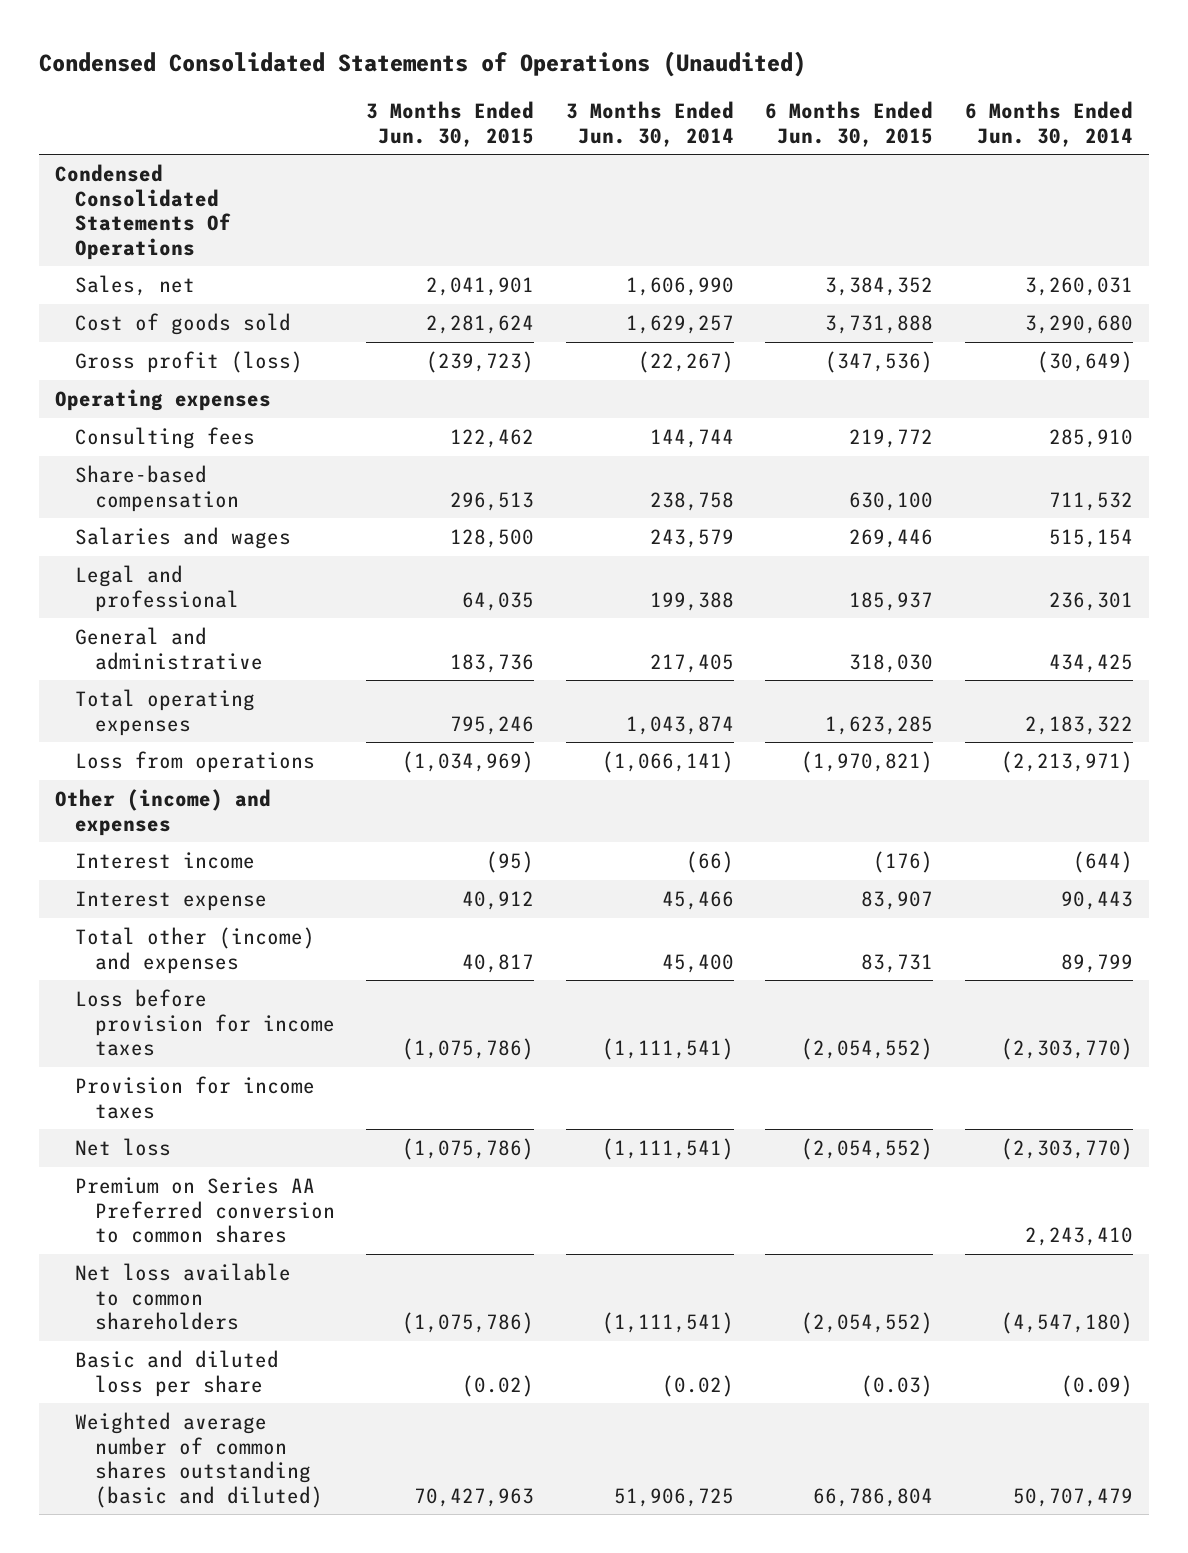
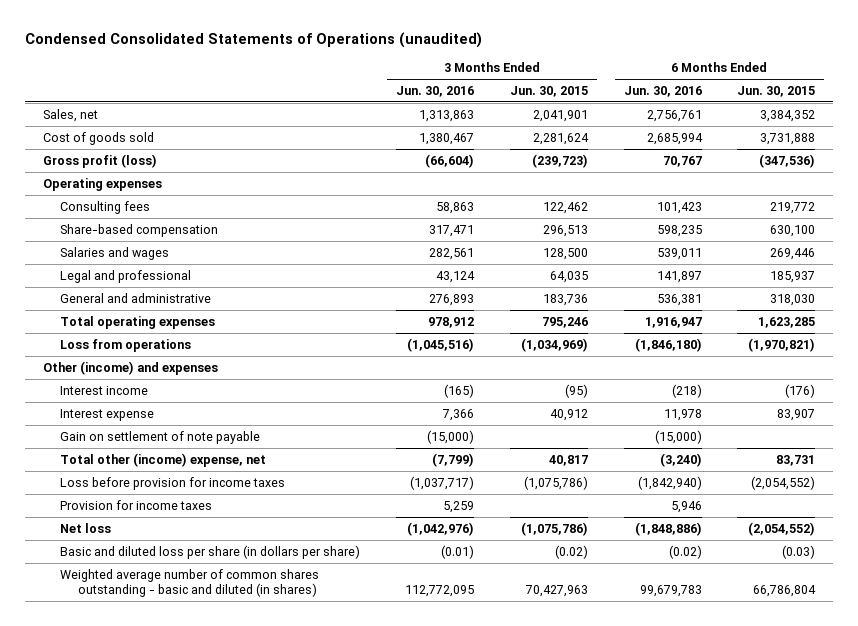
- Condensed Consolidated Statements of Operations (Unaudited)
+ Condensed Consolidated Statements of Operations (unaudited)
- | 3 Months Ended Jun. 30, 2015 | 3 Months Ended Jun. 30, 2014 | 6 Months Ended Jun. 30, 2015 | 6 Months Ended Jun. 30, 2014
+ | 3 Months Ended Jun. 30, 2016 | 3 Months Ended Jun. 30, 2015 | 6 Months Ended Jun. 30, 2016 | 6 Months Ended Jun. 30, 2015
- Condensed Consolidated Statements Of Operations
- Total other (income) and expenses | 40,817 | 45,400 | 83,731 | 89,799
+ Gain on settlement of note payable | (15,000) | | (15,000) |
+ Total other (income) expense, net | (7,799) | 40,817 | (3,240) | 83,731
- Premium on Series AA Preferred conversion to common shares | | | | 2,243,410
- Net loss available to common shareholders | (1,075,786) | (1,111,541) | (2,054,552) | (4,547,180)
- Basic and diluted loss per share | (0.02) | (0.02) | (0.03) | (0.09)
- Weighted average number of common shares outstanding (basic and diluted) | 70,427,963 | 51,906,725 | 66,786,804 | 50,707,479
+ Basic and diluted loss per share (in dollars per share) | (0.01) | (0.02) | (0.02) | (0.03)
+ Weighted average number of common shares outstanding - basic and diluted (in shares) | 112,772,095 | 70,427,963 | 99,679,783 | 66,786,804

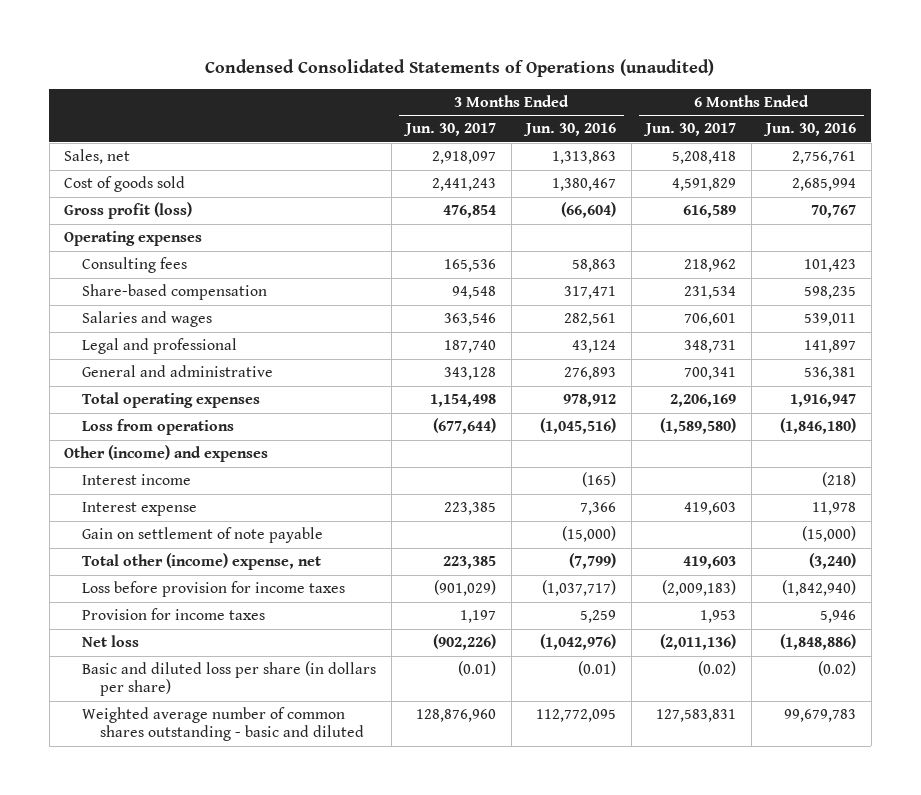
- | 3 Months Ended Jun. 30, 2016 | 3 Months Ended Jun. 30, 2015 | 6 Months Ended Jun. 30, 2016 | 6 Months Ended Jun. 30, 2015
+ | 3 Months Ended Jun. 30, 2017 | 3 Months Ended Jun. 30, 2016 | 6 Months Ended Jun. 30, 2017 | 6 Months Ended Jun. 30, 2016
- Weighted average number of common shares outstanding - basic and diluted (in shares) | 112,772,095 | 70,427,963 | 99,679,783 | 66,786,804
+ Weighted average number of common shares outstanding - basic and diluted | 128,876,960 | 112,772,095 | 127,583,831 | 99,679,783

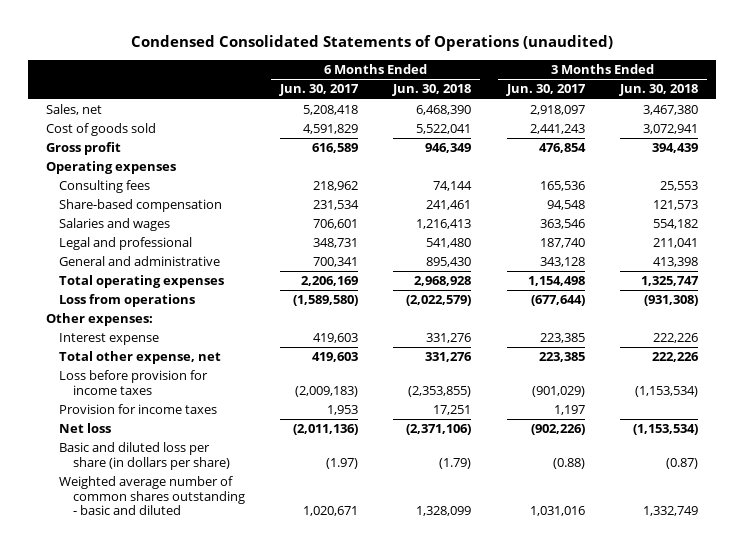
- | 3 Months Ended Jun. 30, 2017 | 3 Months Ended Jun. 30, 2016 | 6 Months Ended Jun. 30, 2017 | 6 Months Ended Jun. 30, 2016
+ | 6 Months Ended Jun. 30, 2017 | 6 Months Ended Jun. 30, 2018 | 3 Months Ended Jun. 30, 2017 | 3 Months Ended Jun. 30, 2018
- Gross profit (loss) | 476,854 | (66,604) | 616,589 | 70,767
+ Gross profit | 616,589 | 946,349 | 476,854 | 394,439
- Other (income) and expenses
- Interest income | | (165) | | (218)
+ Other expenses:
- Gain on settlement of note payable | | (15,000) | | (15,000)
- Total other (income) expense, net | 223,385 | (7,799) | 419,603 | (3,240)
+ Total other expense, net | 419,603 | 331,276 | 223,385 | 222,226
- Basic and diluted loss per share (in dollars per share) | (0.01) | (0.01) | (0.02) | (0.02)
- Weighted average number of common shares outstanding - basic and diluted | 128,876,960 | 112,772,095 | 127,583,831 | 99,679,783
+ Basic and diluted loss per share (in dollars per share) | (1.97) | (1.79) | (0.88) | (0.87)
+ Weighted average number of common shares outstanding - basic and diluted | 1,020,671 | 1,328,099 | 1,031,016 | 1,332,749

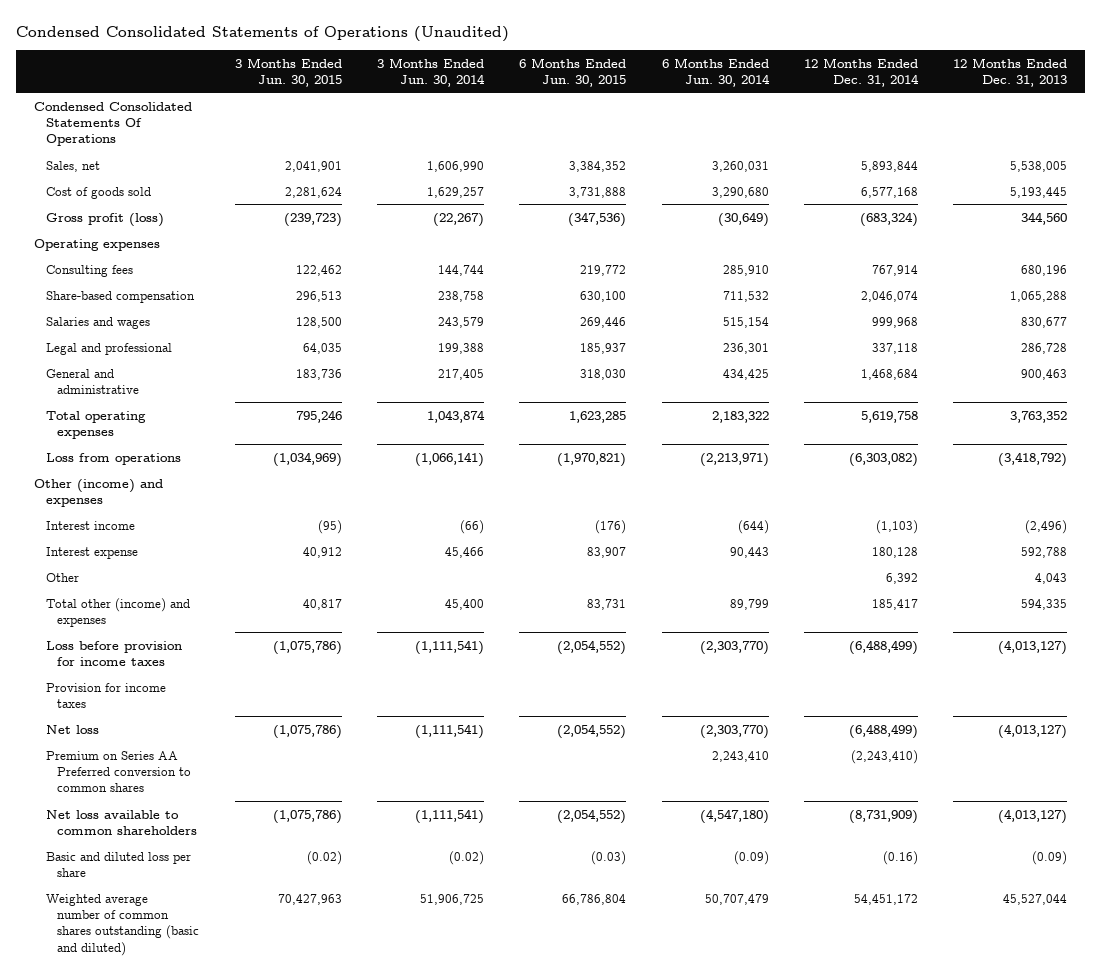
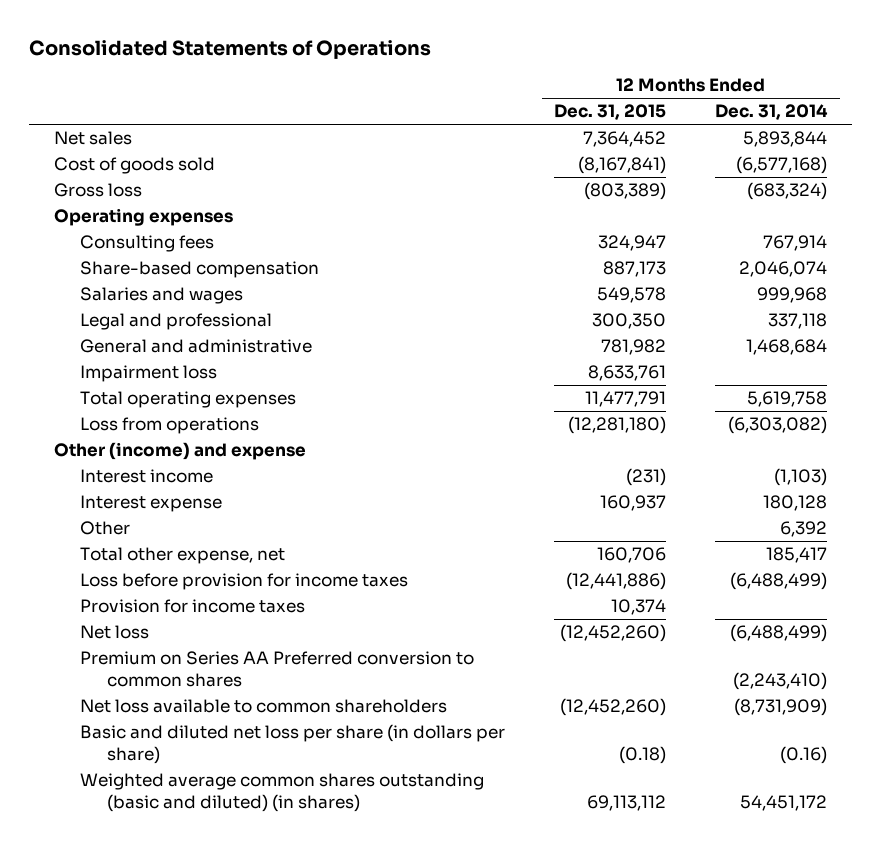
- Condensed Consolidated Statements of Operations (Unaudited)
+ Consolidated Statements of Operations
- | 3 Months Ended Jun. 30, 2015 | 3 Months Ended Jun. 30, 2014 | 6 Months Ended Jun. 30, 2015 | 6 Months Ended Jun. 30, 2014 | 12 Months Ended Dec. 31, 2014 | 12 Months Ended Dec. 31, 2013
+ | 12 Months Ended Dec. 31, 2015 | 12 Months Ended Dec. 31, 2014
- Condensed Consolidated Statements Of Operations
- Sales, net | 2,041,901 | 1,606,990 | 3,384,352 | 3,260,031 | 5,893,844 | 5,538,005
- Cost of goods sold | 2,281,624 | 1,629,257 | 3,731,888 | 3,290,680 | 6,577,168 | 5,193,445
- Gross profit (loss) | (239,723) | (22,267) | (347,536) | (30,649) | (683,324) | 344,560
+ Net sales | 7,364,452 | 5,893,844
+ Cost of goods sold | (8,167,841) | (6,577,168)
+ Gross loss | (803,389) | (683,324)
+ Impairment loss | 8,633,761 |
- Other (income) and expenses
+ Other (income) and expense
- Total other (income) and expenses | 40,817 | 45,400 | 83,731 | 89,799 | 185,417 | 594,335
+ Total other expense, net | 160,706 | 185,417
- Basic and diluted loss per share | (0.02) | (0.02) | (0.03) | (0.09) | (0.16) | (0.09)
- Weighted average number of common shares outstanding (basic and diluted) | 70,427,963 | 51,906,725 | 66,786,804 | 50,707,479 | 54,451,172 | 45,527,044
+ Basic and diluted net loss per share (in dollars per share) | (0.18) | (0.16)
+ Weighted average common shares outstanding (basic and diluted) (in shares) | 69,113,112 | 54,451,172

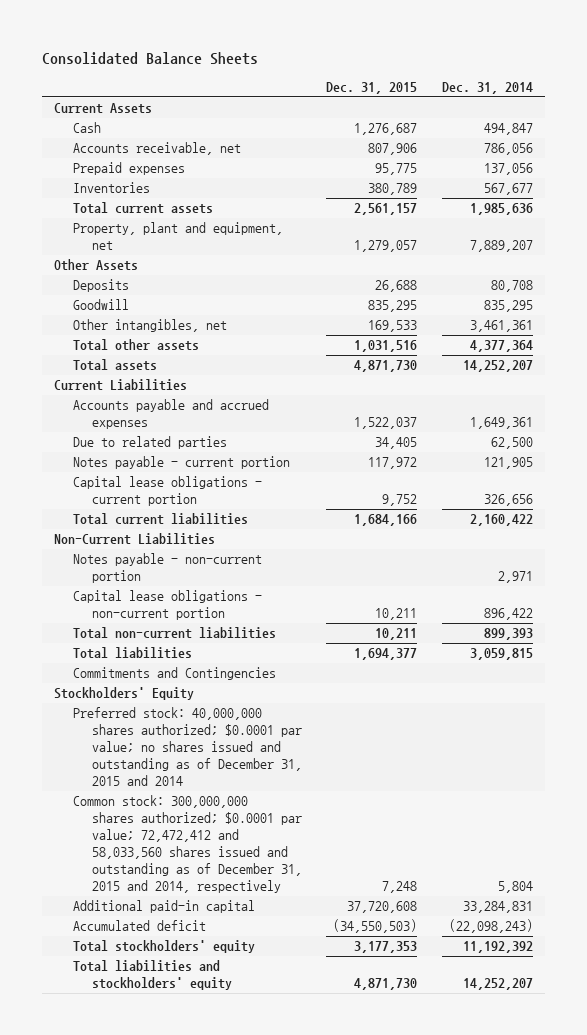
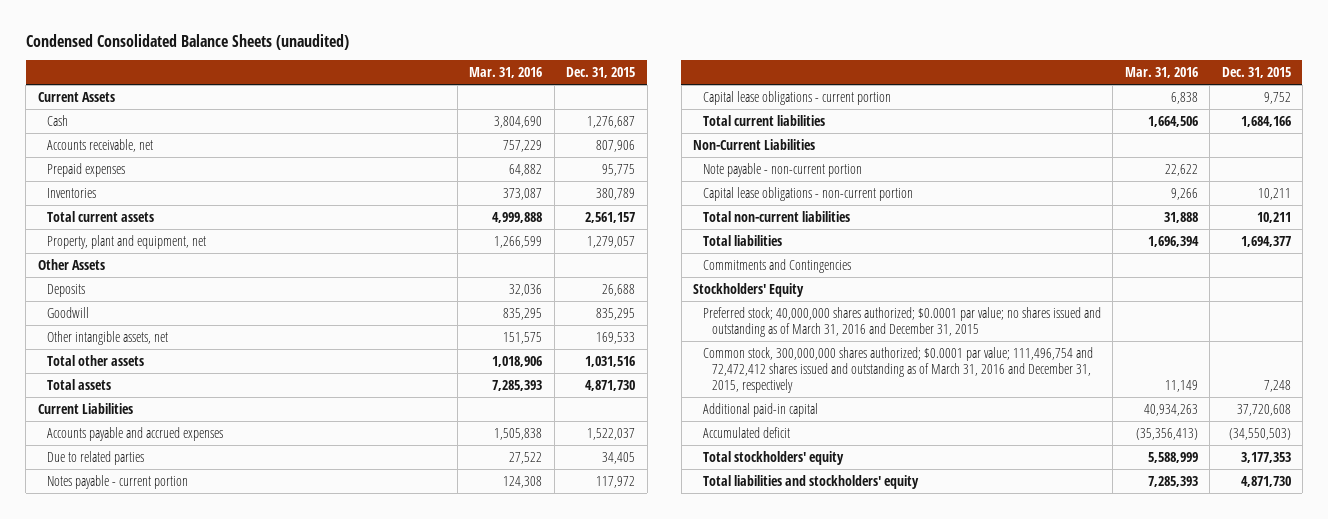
- Consolidated Balance Sheets
+ Condensed Consolidated Balance Sheets (unaudited)
- | Dec. 31, 2015 | Dec. 31, 2014
+ | Mar. 31, 2016 | Dec. 31, 2015
- Other intangibles, net | 169,533 | 3,461,361
+ Other intangible assets, net | 151,575 | 169,533
- Notes payable - non-current portion | | 2,971
+ Note payable - non-current portion | 22,622 |
- Preferred stock: 40,000,000 shares authorized; $0.0001 par value; no shares issued and outstanding as of December 31, 2015 and 2014
- Common stock: 300,000,000 shares authorized; $0.0001 par value; 72,472,412 and 58,033,560 shares issued and outstanding as of December 31, 2015 and 2014, respectively | 7,248 | 5,804
+ Preferred stock; 40,000,000 shares authorized; $0.0001 par value; no shares issued and outstanding as of March 31, 2016 and December 31, 2015
+ Common stock, 300,000,000 shares authorized; $0.0001 par value; 111,496,754 and 72,472,412 shares issued and outstanding as of March 31, 2016 and December 31, 2015, respectively | 11,149 | 7,248

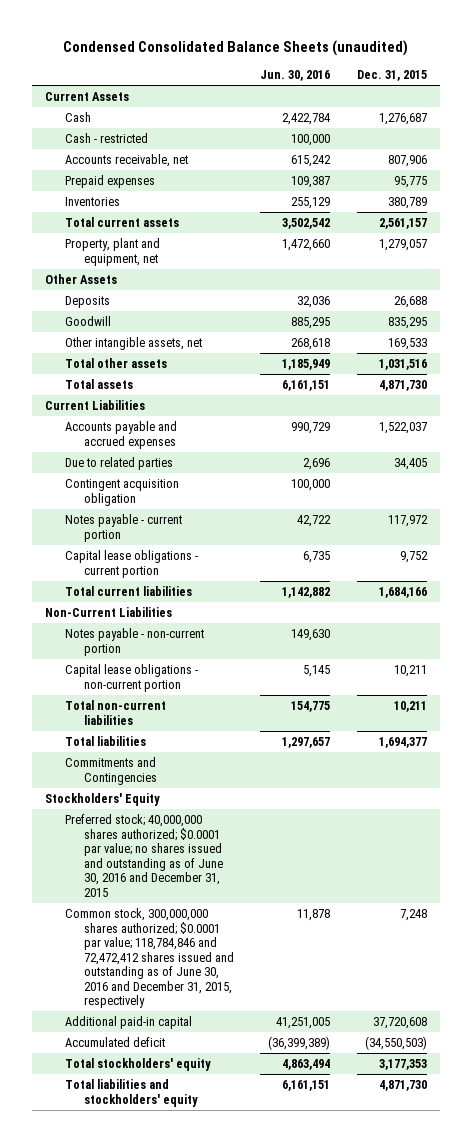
- | Mar. 31, 2016 | Dec. 31, 2015
+ | Jun. 30, 2016 | Dec. 31, 2015
+ Cash - restricted | 100,000 |
+ Contingent acquisition obligation | 100,000 |
- Note payable - non-current portion | 22,622 |
+ Notes payable - non-current portion | 149,630 |
- Preferred stock; 40,000,000 shares authorized; $0.0001 par value; no shares issued and outstanding as of March 31, 2016 and December 31, 2015
- Common stock, 300,000,000 shares authorized; $0.0001 par value; 111,496,754 and 72,472,412 shares issued and outstanding as of March 31, 2016 and December 31, 2015, respectively | 11,149 | 7,248
+ Preferred stock; 40,000,000 shares authorized; $0.0001 par value; no shares issued and outstanding as of June 30, 2016 and December 31, 2015
+ Common stock, 300,000,000 shares authorized; $0.0001 par value; 118,784,846 and 72,472,412 shares issued and outstanding as of June 30, 2016 and December 31, 2015, respectively | 11,878 | 7,248

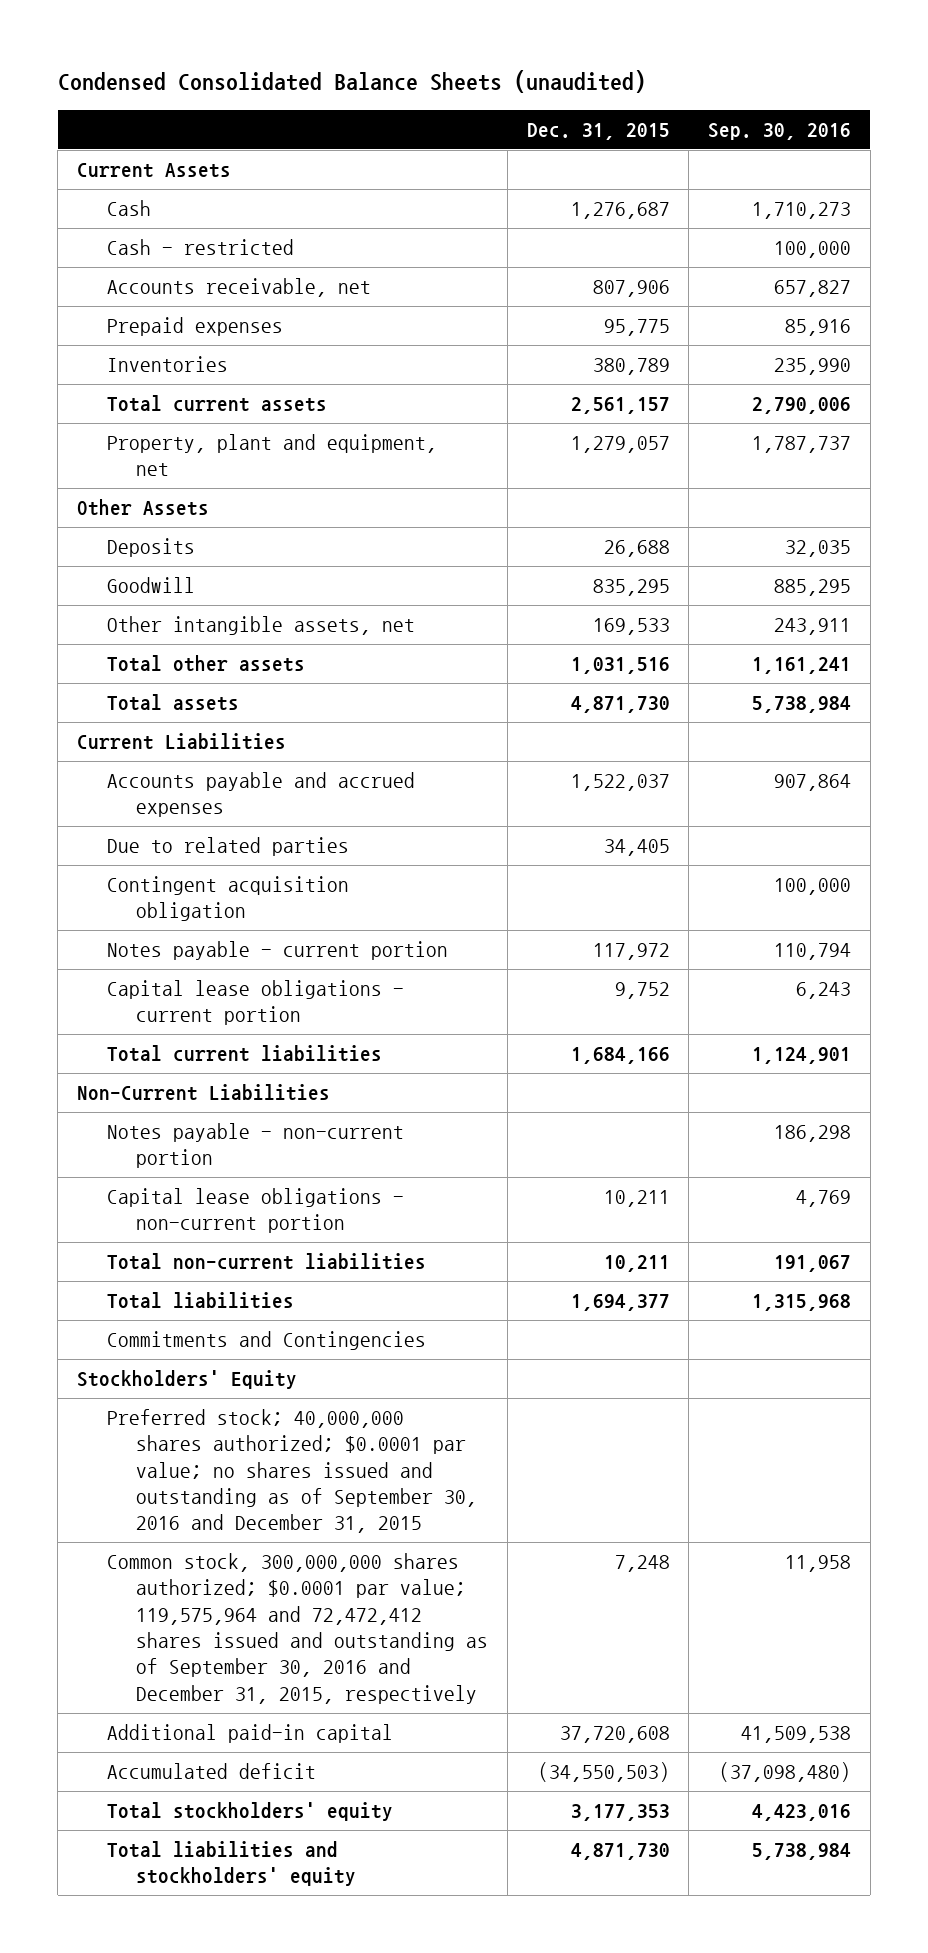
- | Jun. 30, 2016 | Dec. 31, 2015
+ | Dec. 31, 2015 | Sep. 30, 2016
- Preferred stock; 40,000,000 shares authorized; $0.0001 par value; no shares issued and outstanding as of June 30, 2016 and December 31, 2015
- Common stock, 300,000,000 shares authorized; $0.0001 par value; 118,784,846 and 72,472,412 shares issued and outstanding as of June 30, 2016 and December 31, 2015, respectively | 11,878 | 7,248
+ Preferred stock; 40,000,000 shares authorized; $0.0001 par value; no shares issued and outstanding as of September 30, 2016 and December 31, 2015
+ Common stock, 300,000,000 shares authorized; $0.0001 par value; 119,575,964 and 72,472,412 shares issued and outstanding as of September 30, 2016 and December 31, 2015, respectively | 7,248 | 11,958

